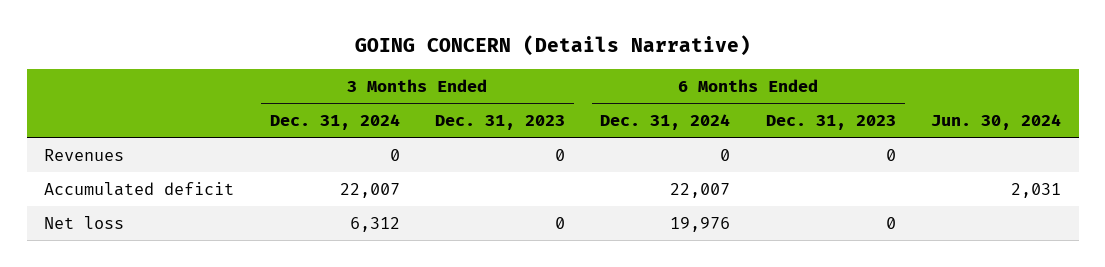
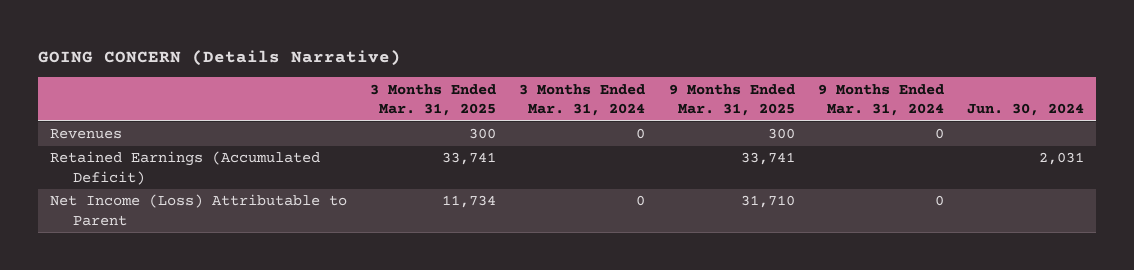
- | 3 Months Ended Dec. 31, 2024 | 3 Months Ended Dec. 31, 2023 | 6 Months Ended Dec. 31, 2024 | 6 Months Ended Dec. 31, 2023 | Jun. 30, 2024
+ | 3 Months Ended Mar. 31, 2025 | 3 Months Ended Mar. 31, 2024 | 9 Months Ended Mar. 31, 2025 | 9 Months Ended Mar. 31, 2024 | Jun. 30, 2024
- Accumulated deficit | 22,007 | | 22,007 | | 2,031
- Net loss | 6,312 | 0 | 19,976 | 0 |
+ Retained Earnings (Accumulated Deficit) | 33,741 | | 33,741 | | 2,031
+ Net Income (Loss) Attributable to Parent | 11,734 | 0 | 31,710 | 0 |

